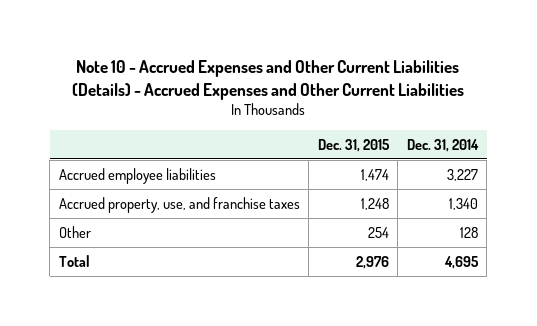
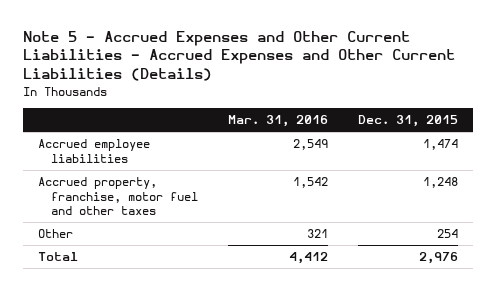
- Note 10 - Accrued Expenses and Other Current Liabilities (Details) - Accrued Expenses and Other Current Liabilities
+ Note 5 - Accrued Expenses and Other Current Liabilities - Accrued Expenses and Other Current Liabilities (Details)
- | Dec. 31, 2015 | Dec. 31, 2014
+ | Mar. 31, 2016 | Dec. 31, 2015
- Accrued property, use, and franchise taxes | 1,248 | 1,340
+ Accrued property, franchise, motor fuel and other taxes | 1,542 | 1,248

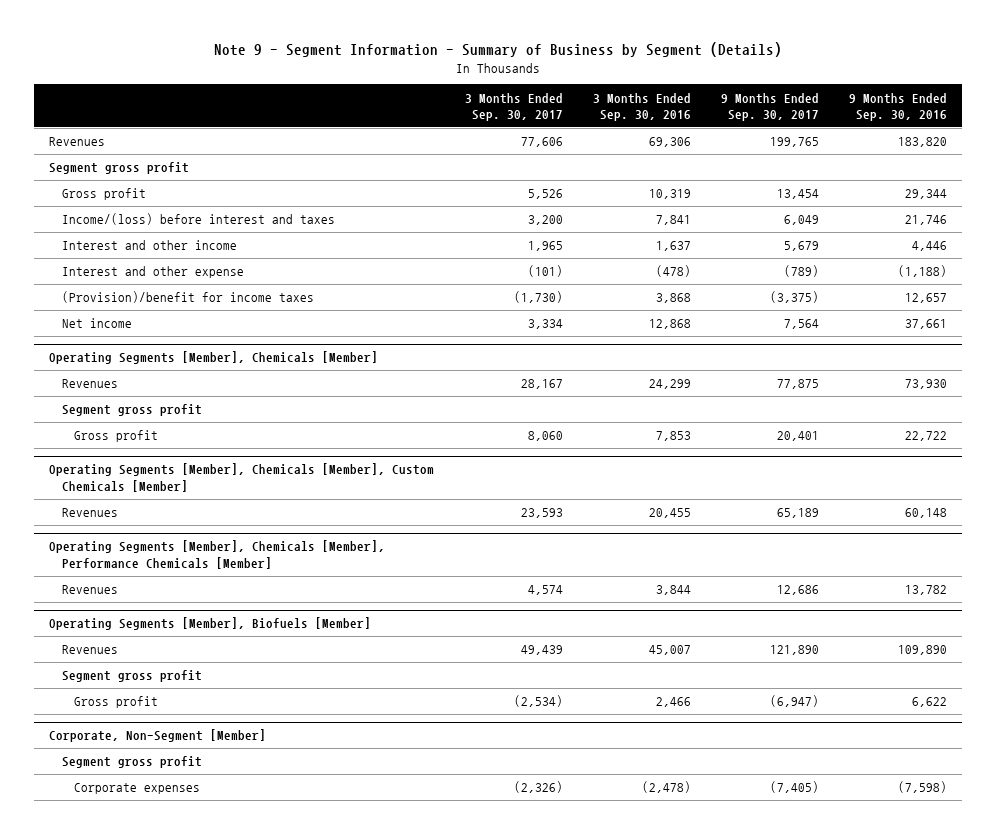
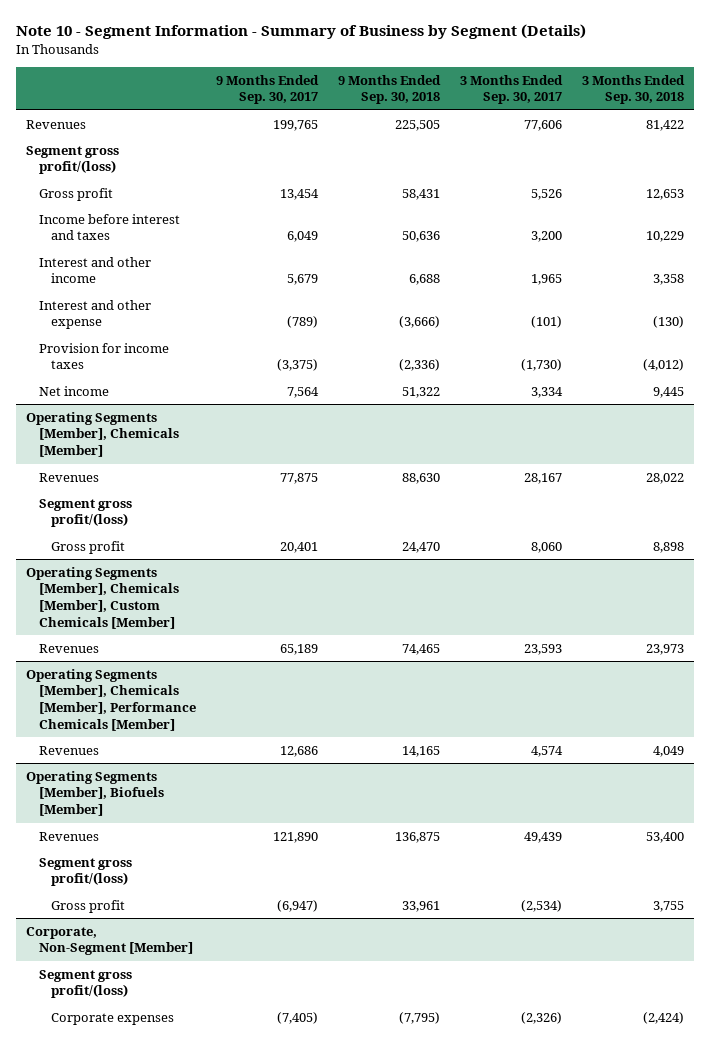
- Note 9 - Segment Information - Summary of Business by Segment (Details)
+ Note 10 - Segment Information - Summary of Business by Segment (Details)
- | 3 Months Ended Sep. 30, 2017 | 3 Months Ended Sep. 30, 2016 | 9 Months Ended Sep. 30, 2017 | 9 Months Ended Sep. 30, 2016
+ | 9 Months Ended Sep. 30, 2017 | 9 Months Ended Sep. 30, 2018 | 3 Months Ended Sep. 30, 2017 | 3 Months Ended Sep. 30, 2018
- Segment gross profit
+ Segment gross profit/(loss)
- Income/(loss) before interest and taxes | 3,200 | 7,841 | 6,049 | 21,746
+ Income before interest and taxes | 6,049 | 50,636 | 3,200 | 10,229
- (Provision)/benefit for income taxes | (1,730) | 3,868 | (3,375) | 12,657
+ Provision for income taxes | (3,375) | (2,336) | (1,730) | (4,012)
@ Operating Segments [Member], Chemicals [Member]
- Segment gross profit
+ Segment gross profit/(loss)
@ Operating Segments [Member], Biofuels [Member]
- Segment gross profit
+ Segment gross profit/(loss)
@ Corporate, Non-Segment [Member]
- Segment gross profit
+ Segment gross profit/(loss)

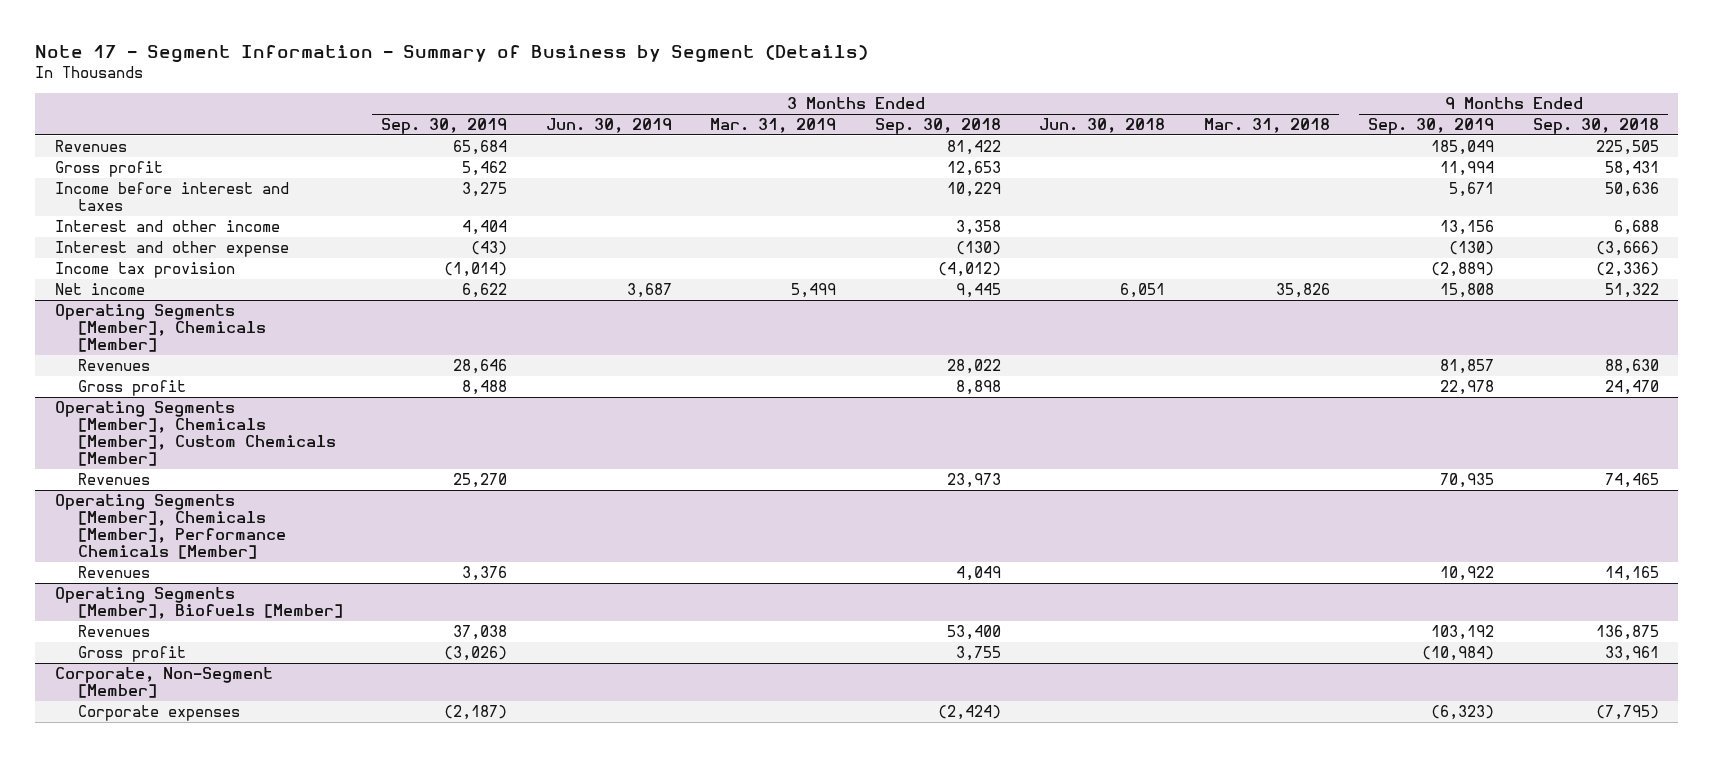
- Note 10 - Segment Information - Summary of Business by Segment (Details)
+ Note 17 - Segment Information - Summary of Business by Segment (Details)
- | 9 Months Ended Sep. 30, 2017 | 9 Months Ended Sep. 30, 2018 | 3 Months Ended Sep. 30, 2017 | 3 Months Ended Sep. 30, 2018
+ | 3 Months Ended Sep. 30, 2019 | 3 Months Ended Jun. 30, 2019 | 3 Months Ended Mar. 31, 2019 | 3 Months Ended Sep. 30, 2018 | 3 Months Ended Jun. 30, 2018 | 3 Months Ended Mar. 31, 2018 | 9 Months Ended Sep. 30, 2019 | 9 Months Ended Sep. 30, 2018
- Segment gross profit/(loss)
- Provision for income taxes | (3,375) | (2,336) | (1,730) | (4,012)
+ Income tax provision | (1,014) | | | (4,012) | | | (2,889) | (2,336)
@ Operating Segments [Member], Chemicals [Member]
- Segment gross profit/(loss)
@ Operating Segments [Member], Biofuels [Member]
- Segment gross profit/(loss)
@ Corporate, Non-Segment [Member]
- Segment gross profit/(loss)

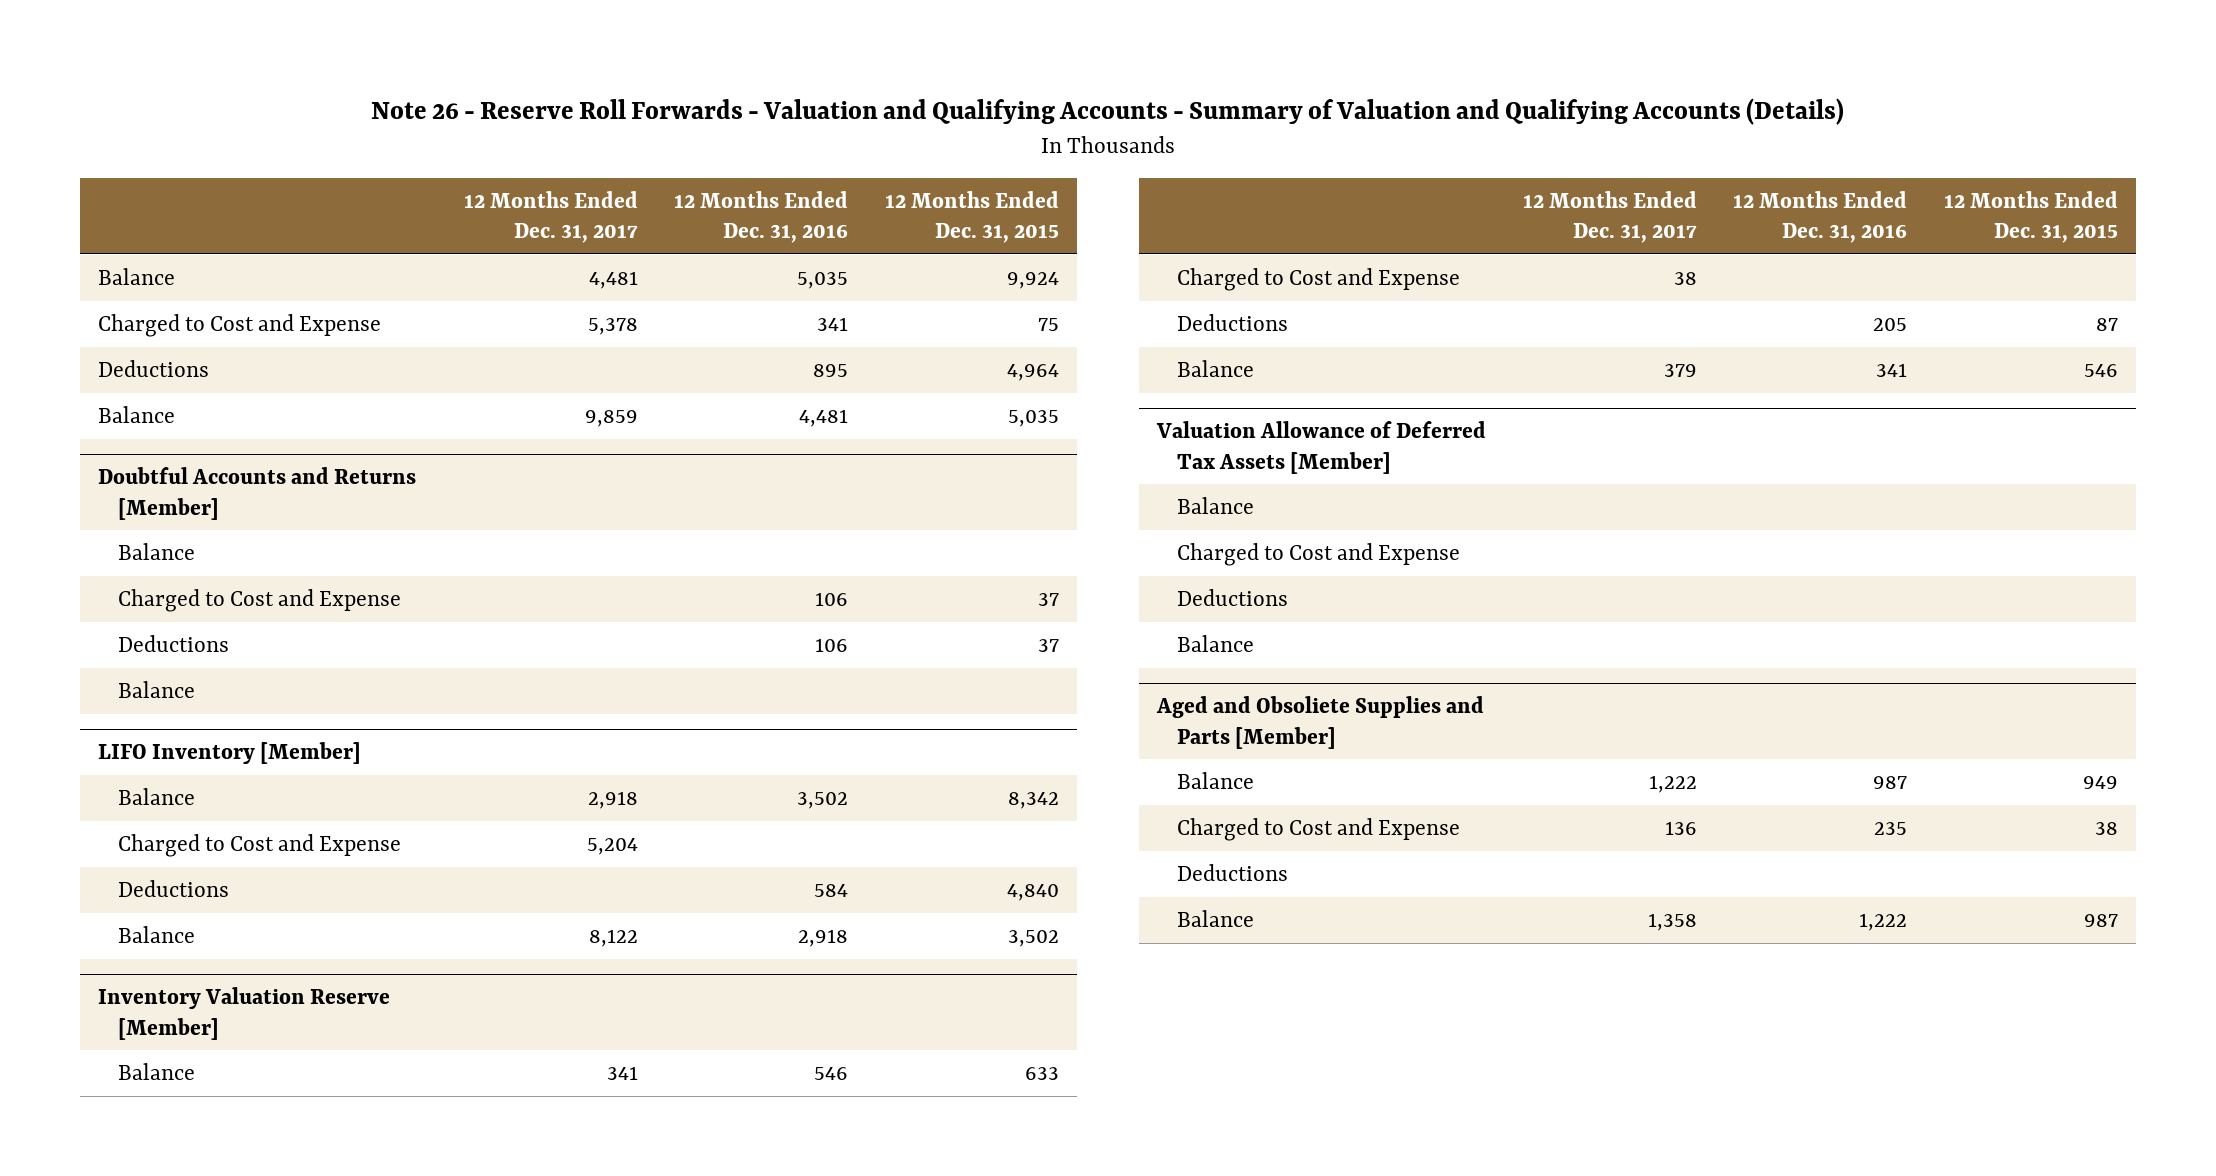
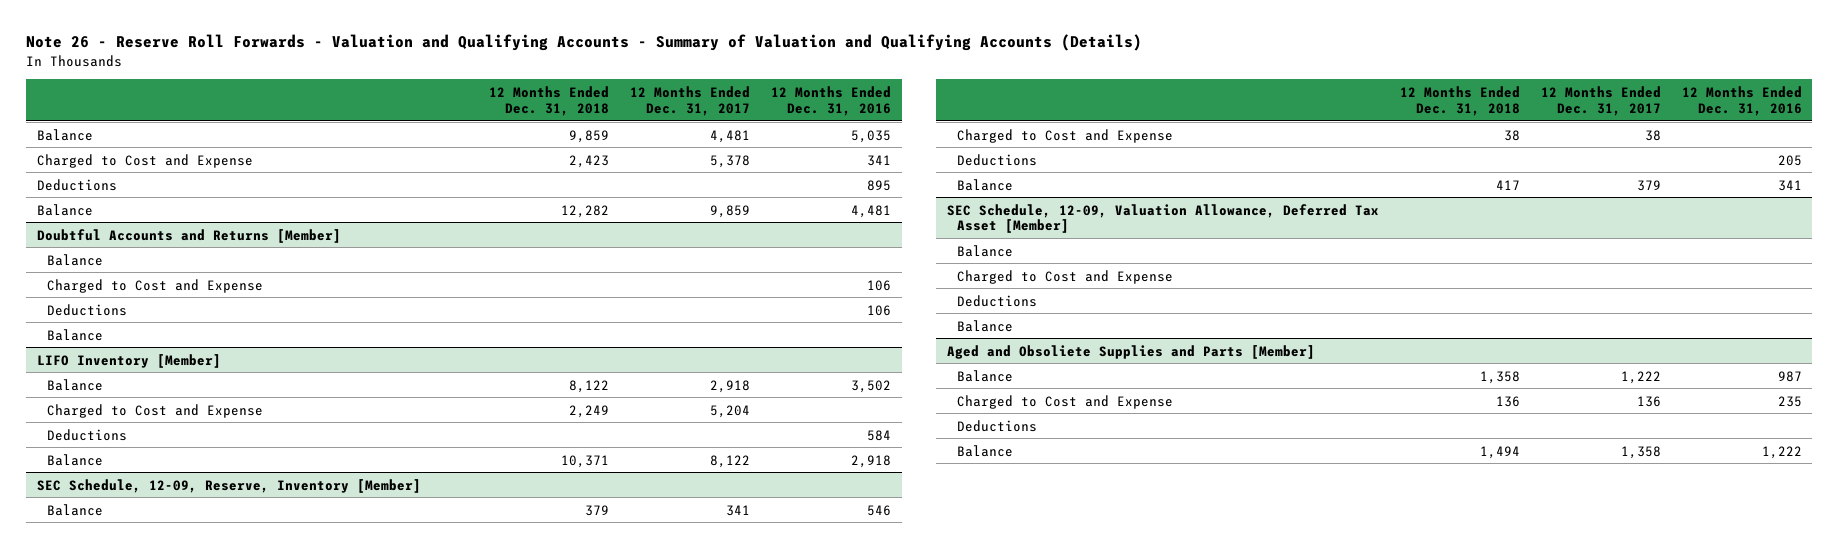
- | 12 Months Ended Dec. 31, 2017 | 12 Months Ended Dec. 31, 2016 | 12 Months Ended Dec. 31, 2015
+ | 12 Months Ended Dec. 31, 2018 | 12 Months Ended Dec. 31, 2017 | 12 Months Ended Dec. 31, 2016
- Inventory Valuation Reserve [Member]
+ SEC Schedule, 12-09, Reserve, Inventory [Member]
- Valuation Allowance of Deferred Tax Assets [Member]
+ SEC Schedule, 12-09, Valuation Allowance, Deferred Tax Asset [Member]

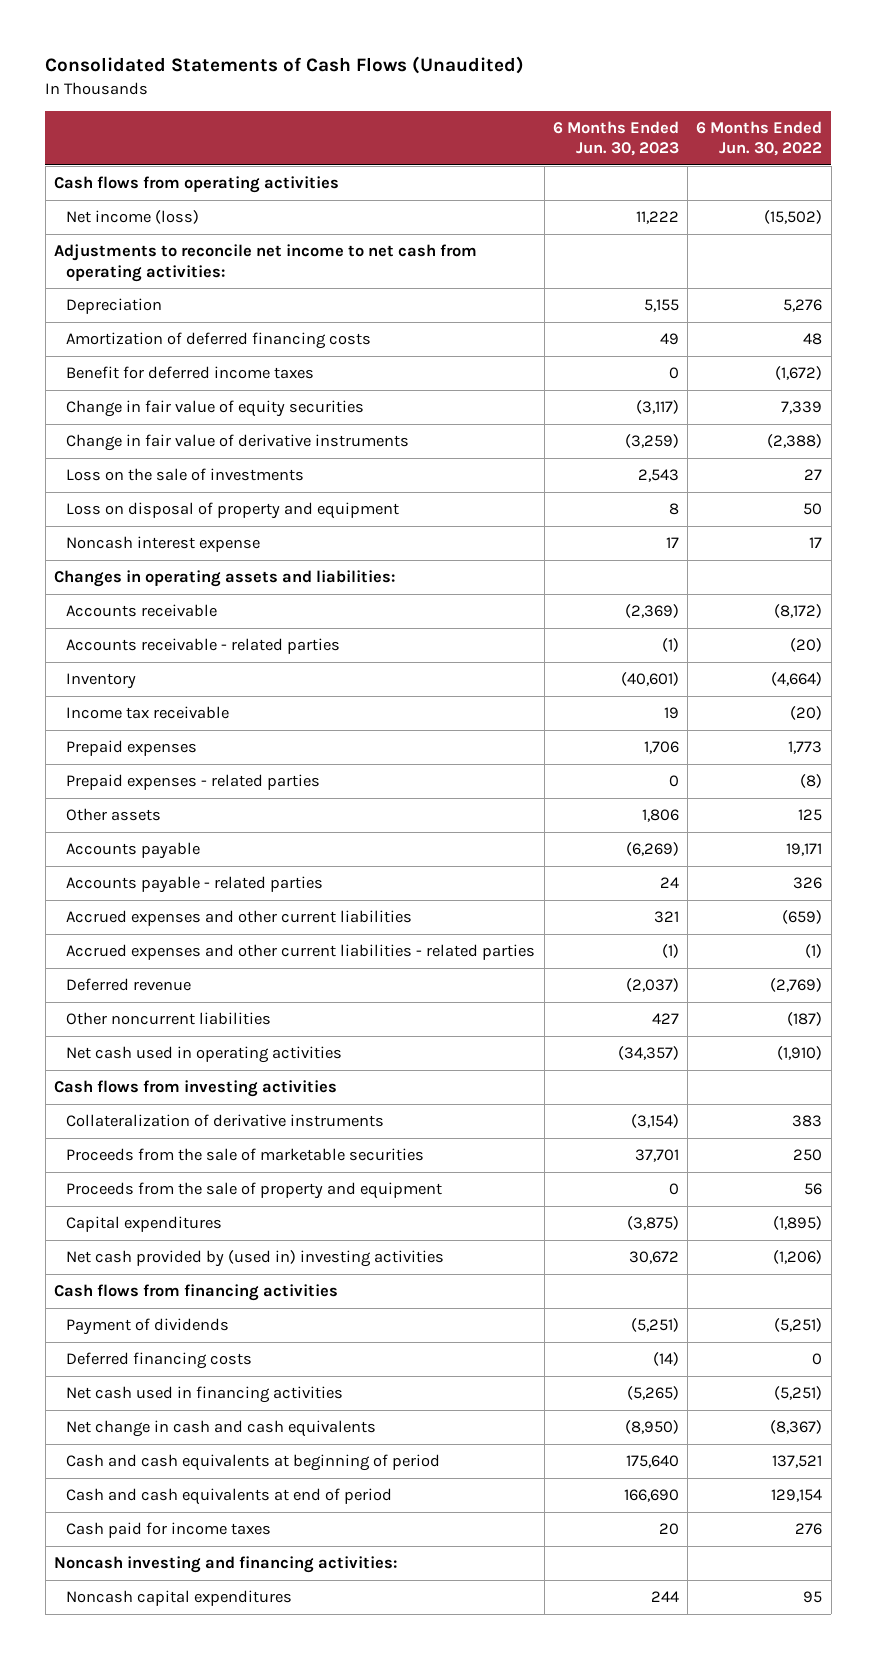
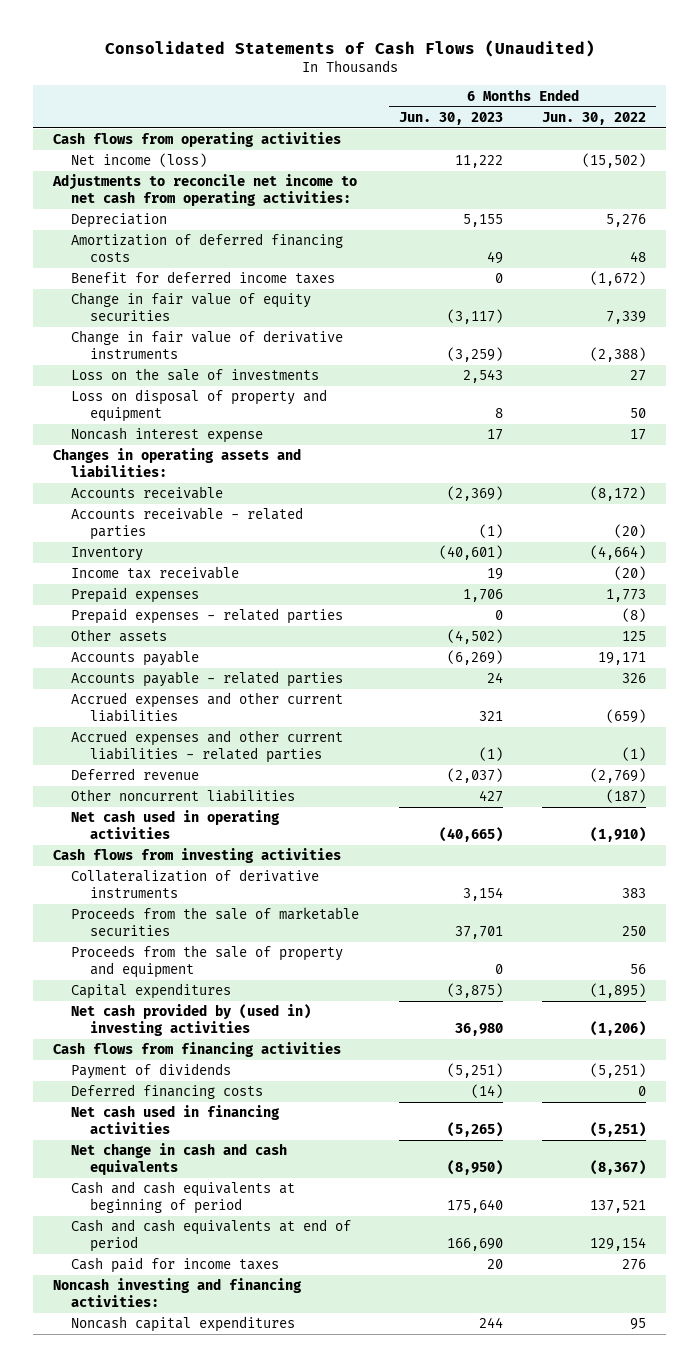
- Other assets | 1,806 | 125
+ Other assets | (4,502) | 125
- Net cash used in operating activities | (34,357) | (1,910)
+ Net cash used in operating activities | (40,665) | (1,910)
- Collateralization of derivative instruments | (3,154) | 383
+ Collateralization of derivative instruments | 3,154 | 383
- Net cash provided by (used in) investing activities | 30,672 | (1,206)
+ Net cash provided by (used in) investing activities | 36,980 | (1,206)

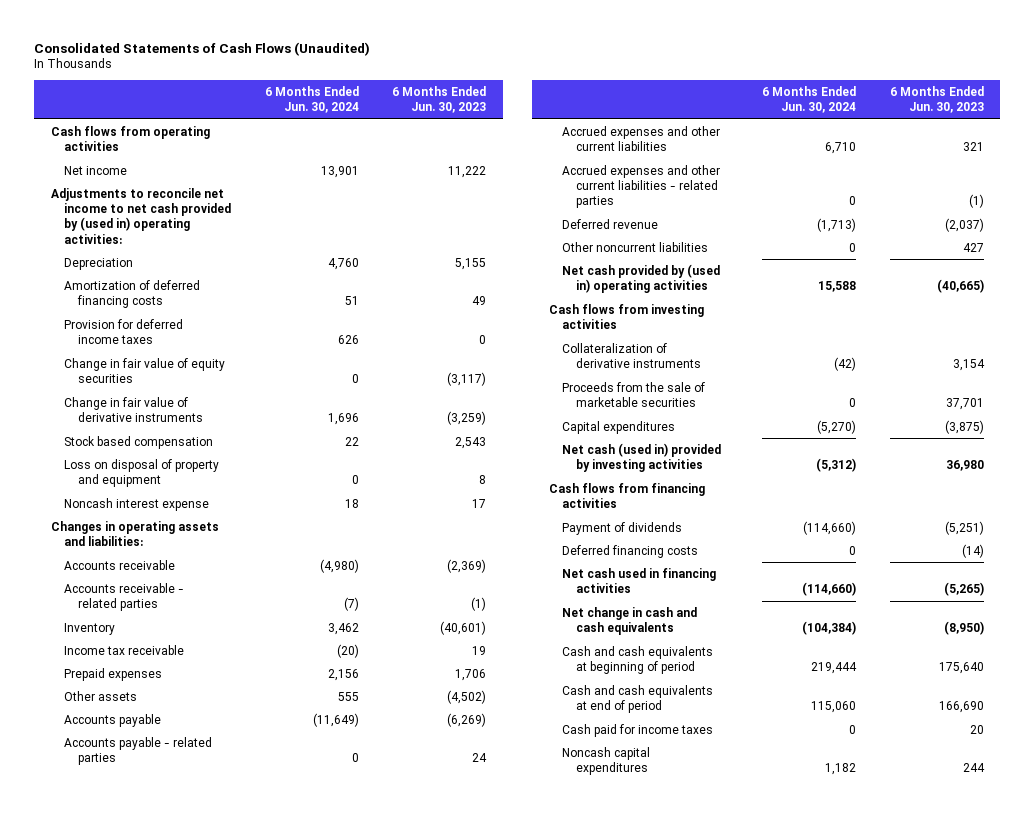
- | 6 Months Ended Jun. 30, 2023 | 6 Months Ended Jun. 30, 2022
+ | 6 Months Ended Jun. 30, 2024 | 6 Months Ended Jun. 30, 2023
- Net income (loss) | 11,222 | (15,502)
- Adjustments to reconcile net income to net cash from operating activities:
+ Net income | 13,901 | 11,222
+ Adjustments to reconcile net income to net cash provided by (used in) operating activities:
- Benefit for deferred income taxes | 0 | (1,672)
+ Provision for deferred income taxes | 626 | 0
- Loss on the sale of investments | 2,543 | 27
+ Stock based compensation | 22 | 2,543
- Prepaid expenses - related parties | 0 | (8)
- Net cash used in operating activities | (40,665) | (1,910)
+ Net cash provided by (used in) operating activities | 15,588 | (40,665)
- Proceeds from the sale of property and equipment | 0 | 56
- Net cash provided by (used in) investing activities | 36,980 | (1,206)
+ Net cash (used in) provided by investing activities | (5,312) | 36,980
- Noncash investing and financing activities:

